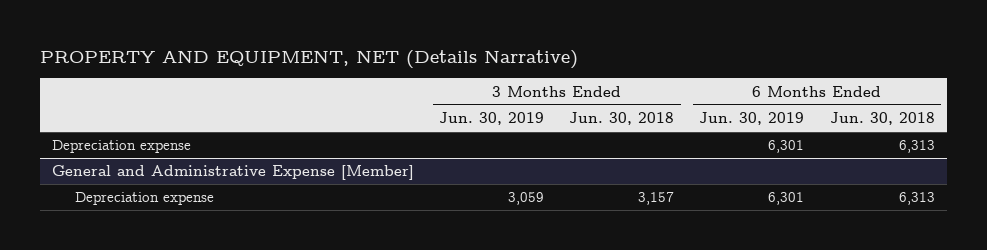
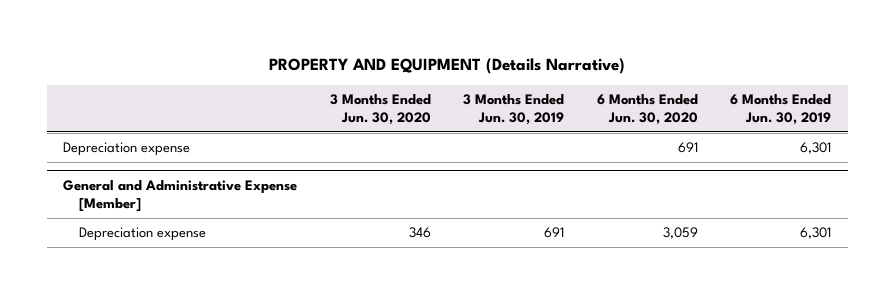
- PROPERTY AND EQUIPMENT, NET (Details Narrative)
+ PROPERTY AND EQUIPMENT (Details Narrative)
- | 3 Months Ended Jun. 30, 2019 | 3 Months Ended Jun. 30, 2018 | 6 Months Ended Jun. 30, 2019 | 6 Months Ended Jun. 30, 2018
+ | 3 Months Ended Jun. 30, 2020 | 3 Months Ended Jun. 30, 2019 | 6 Months Ended Jun. 30, 2020 | 6 Months Ended Jun. 30, 2019
@ General and Administrative Expense [Member]
- Depreciation expense | 3,059 | 3,157 | 6,301 | 6,313
+ Depreciation expense | 346 | 691 | 3,059 | 6,301

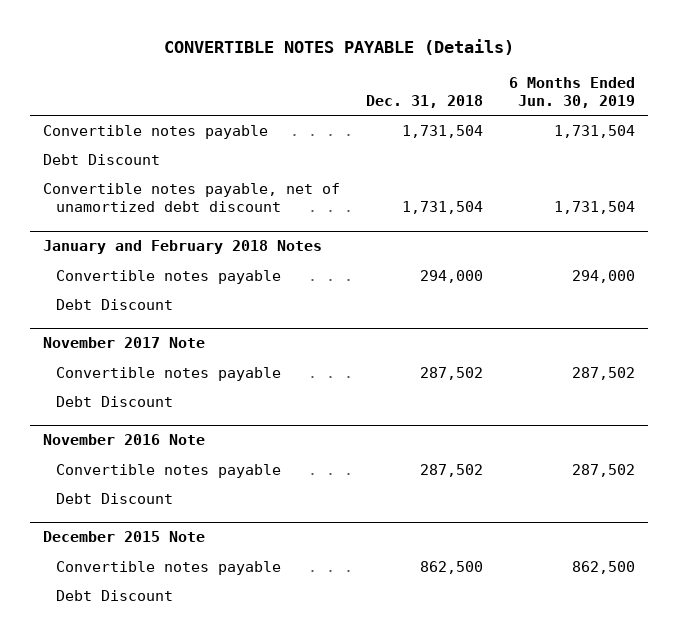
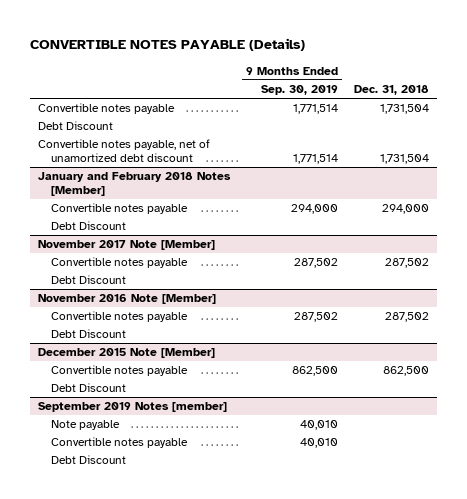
- | Dec. 31, 2018 | 6 Months Ended Jun. 30, 2019
+ | 9 Months Ended Sep. 30, 2019 | Dec. 31, 2018
- January and February 2018 Notes
+ January and February 2018 Notes [Member]
- November 2017 Note
+ November 2017 Note [Member]
- November 2016 Note
+ November 2016 Note [Member]
- December 2015 Note
+ December 2015 Note [Member]
+ September 2019 Notes [member]
+ Note payable | 40,010 |
+ Convertible notes payable | 40,010 |
+ Debt Discount

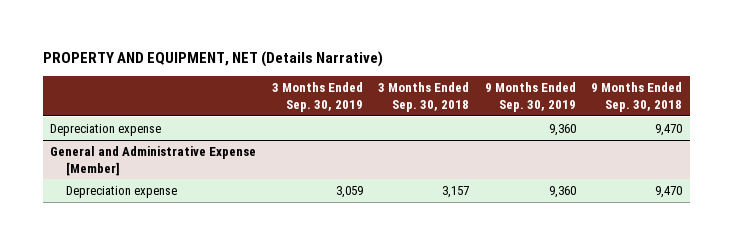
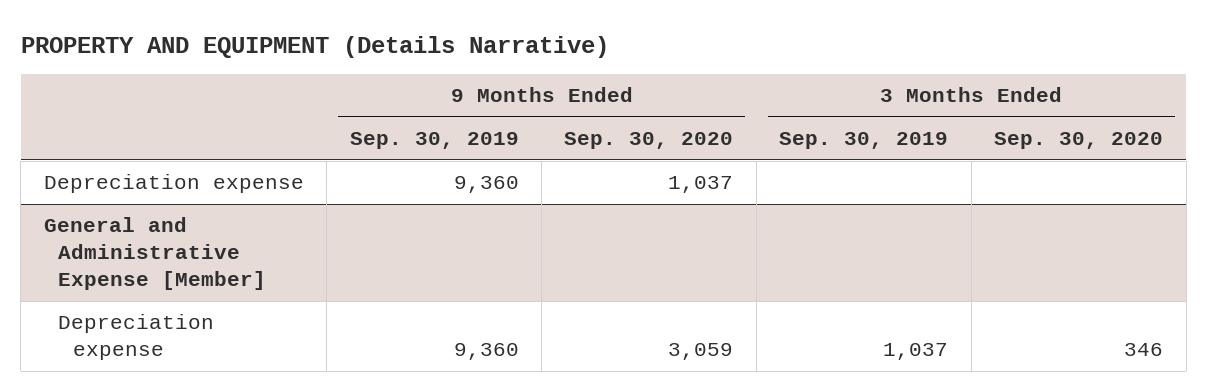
- PROPERTY AND EQUIPMENT, NET (Details Narrative)
+ PROPERTY AND EQUIPMENT (Details Narrative)
- | 3 Months Ended Sep. 30, 2019 | 3 Months Ended Sep. 30, 2018 | 9 Months Ended Sep. 30, 2019 | 9 Months Ended Sep. 30, 2018
+ | 9 Months Ended Sep. 30, 2019 | 9 Months Ended Sep. 30, 2020 | 3 Months Ended Sep. 30, 2019 | 3 Months Ended Sep. 30, 2020
@ General and Administrative Expense [Member]
- Depreciation expense | 3,059 | 3,157 | 9,360 | 9,470
+ Depreciation expense | 9,360 | 3,059 | 1,037 | 346

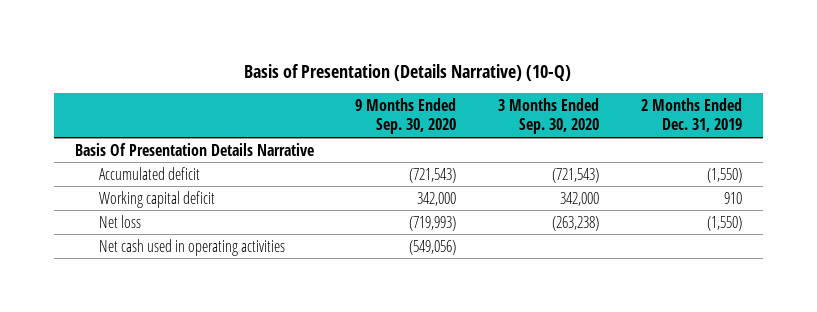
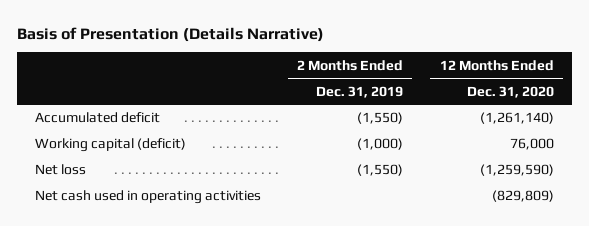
- Basis of Presentation (Details Narrative) (10-Q)
+ Basis of Presentation (Details Narrative)
- | 9 Months Ended Sep. 30, 2020 | 3 Months Ended Sep. 30, 2020 | 2 Months Ended Dec. 31, 2019
+ | 2 Months Ended Dec. 31, 2019 | 12 Months Ended Dec. 31, 2020
- Basis Of Presentation Details Narrative
- Working capital deficit | 342,000 | 342,000 | 910
+ Working capital (deficit) | (1,000) | 76,000

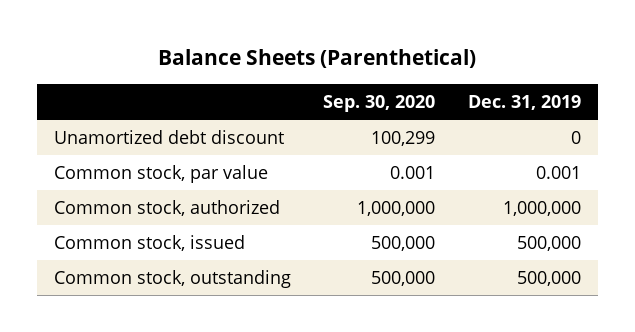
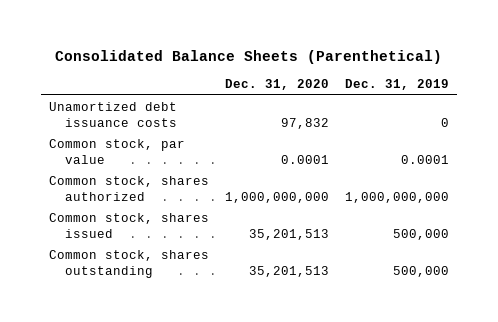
- Balance Sheets (Parenthetical)
+ Consolidated Balance Sheets (Parenthetical)
- | Sep. 30, 2020 | Dec. 31, 2019
+ | Dec. 31, 2020 | Dec. 31, 2019
- Unamortized debt discount | 100,299 | 0
- Common stock, par value | 0.001 | 0.001
- Common stock, authorized | 1,000,000 | 1,000,000
- Common stock, issued | 500,000 | 500,000
- Common stock, outstanding | 500,000 | 500,000
+ Unamortized debt issuance costs | 97,832 | 0
+ Common stock, par value | 0.0001 | 0.0001
+ Common stock, shares authorized | 1,000,000,000 | 1,000,000,000
+ Common stock, shares issued | 35,201,513 | 500,000
+ Common stock, shares outstanding | 35,201,513 | 500,000

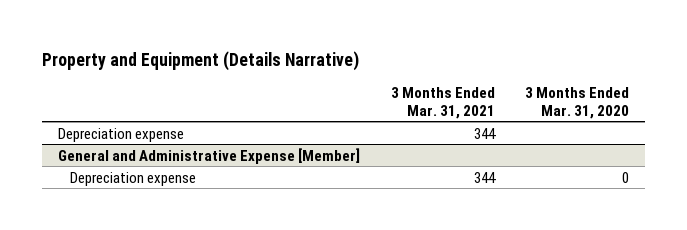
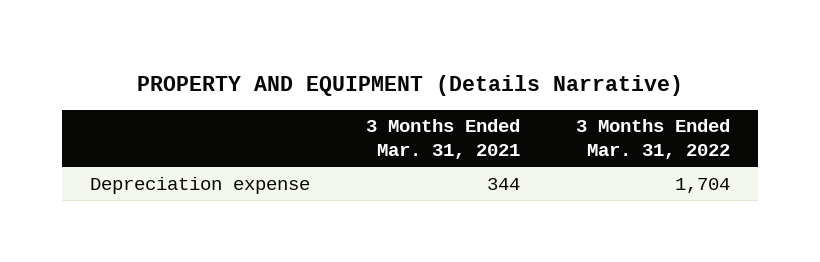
- Property and Equipment (Details Narrative)
+ PROPERTY AND EQUIPMENT (Details Narrative)
- | 3 Months Ended Mar. 31, 2021 | 3 Months Ended Mar. 31, 2020
+ | 3 Months Ended Mar. 31, 2021 | 3 Months Ended Mar. 31, 2022
- General and Administrative Expense [Member]
- Depreciation expense | 344 | 0

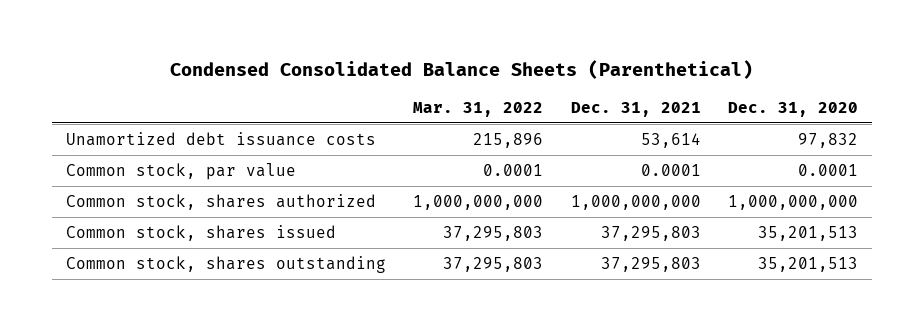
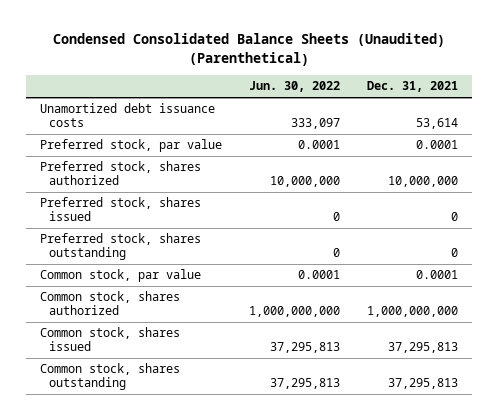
- Condensed Consolidated Balance Sheets (Parenthetical)
+ Condensed Consolidated Balance Sheets (Unaudited) (Parenthetical)
- | Mar. 31, 2022 | Dec. 31, 2021 | Dec. 31, 2020
+ | Jun. 30, 2022 | Dec. 31, 2021
+ Preferred stock, par value | 0.0001 | 0.0001
+ Preferred stock, shares authorized | 10,000,000 | 10,000,000
+ Preferred stock, shares issued | 0 | 0
+ Preferred stock, shares outstanding | 0 | 0
- Common stock, shares issued | 37,295,803 | 37,295,803 | 35,201,513
- Common stock, shares outstanding | 37,295,803 | 37,295,803 | 35,201,513
+ Common stock, shares issued | 37,295,813 | 37,295,813
+ Common stock, shares outstanding | 37,295,813 | 37,295,813

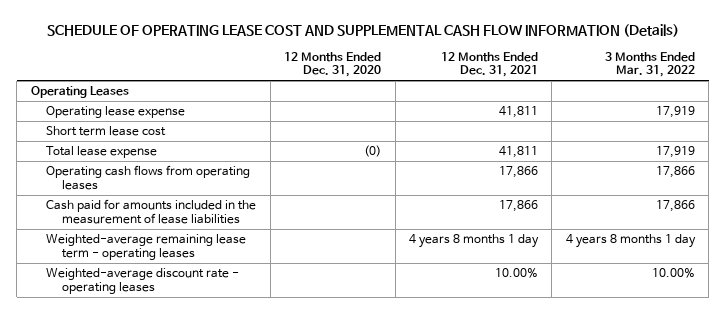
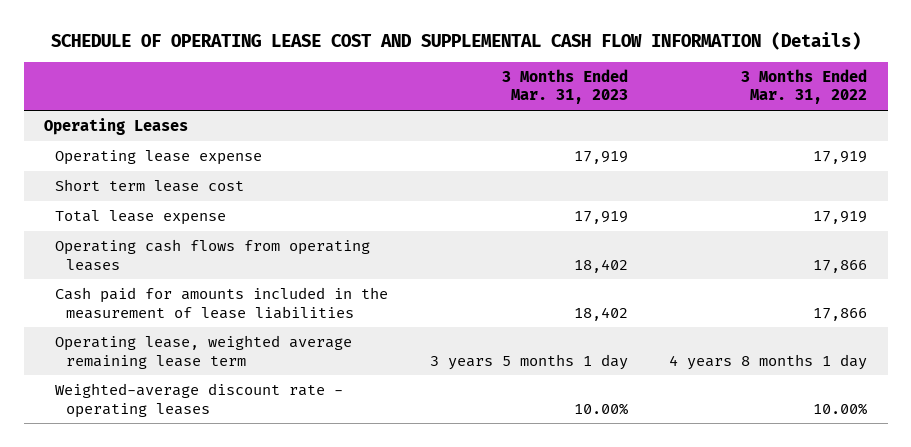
- | 12 Months Ended Dec. 31, 2020 | 12 Months Ended Dec. 31, 2021 | 3 Months Ended Mar. 31, 2022
+ | 3 Months Ended Mar. 31, 2023 | 3 Months Ended Mar. 31, 2022
- Weighted-average remaining lease term - operating leases | | 4 years 8 months 1 day | 4 years 8 months 1 day
+ Operating lease, weighted average remaining lease term | 3 years 5 months 1 day | 4 years 8 months 1 day

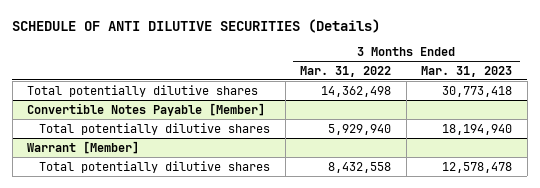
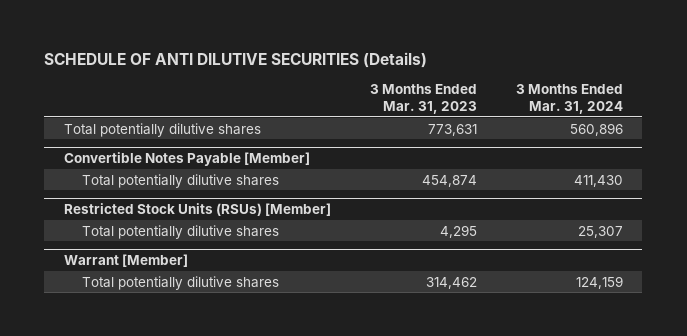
- | 3 Months Ended Mar. 31, 2022 | 3 Months Ended Mar. 31, 2023
+ | 3 Months Ended Mar. 31, 2023 | 3 Months Ended Mar. 31, 2024
- Total potentially dilutive shares | 14,362,498 | 30,773,418
+ Total potentially dilutive shares | 773,631 | 560,896
@ Convertible Notes Payable [Member]
- Total potentially dilutive shares | 5,929,940 | 18,194,940
+ Total potentially dilutive shares | 454,874 | 411,430
+ Restricted Stock Units (RSUs) [Member]
+ Total potentially dilutive shares | 4,295 | 25,307
@ Warrant [Member]
- Total potentially dilutive shares | 8,432,558 | 12,578,478
+ Total potentially dilutive shares | 314,462 | 124,159

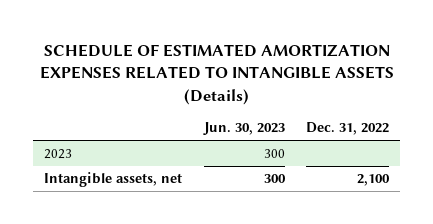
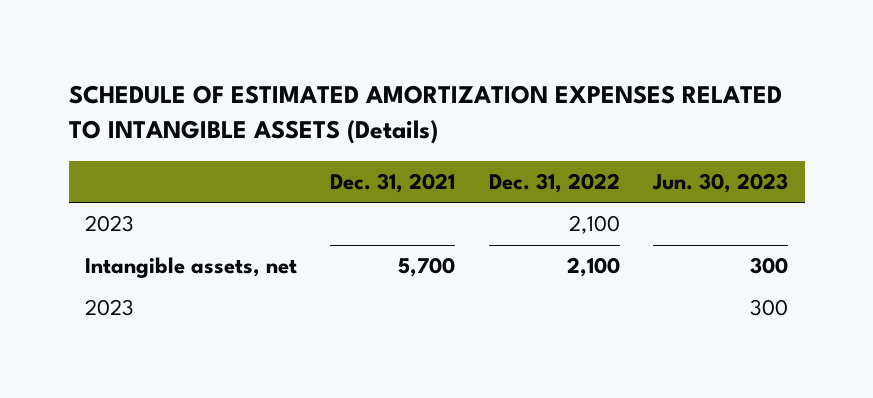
- | Jun. 30, 2023 | Dec. 31, 2022
+ | Dec. 31, 2021 | Dec. 31, 2022 | Jun. 30, 2023
+ 2023 | | 2,100 |
moved down: 2023 | | | 300

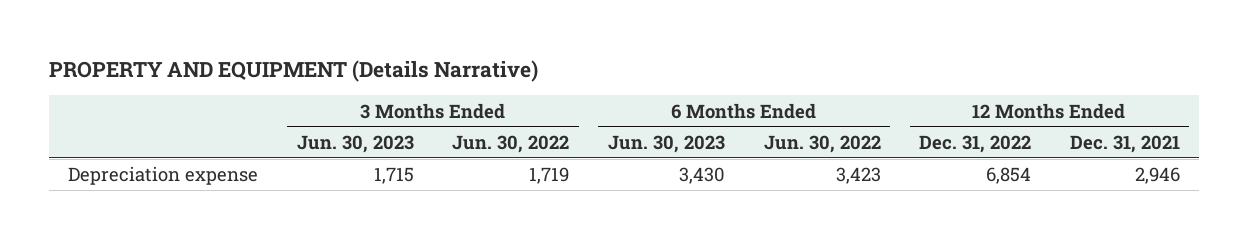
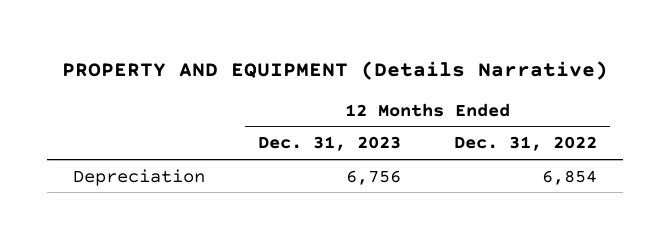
- | 3 Months Ended Jun. 30, 2023 | 3 Months Ended Jun. 30, 2022 | 6 Months Ended Jun. 30, 2023 | 6 Months Ended Jun. 30, 2022 | 12 Months Ended Dec. 31, 2022 | 12 Months Ended Dec. 31, 2021
+ | 12 Months Ended Dec. 31, 2023 | 12 Months Ended Dec. 31, 2022
- Depreciation expense | 1,715 | 1,719 | 3,430 | 3,423 | 6,854 | 2,946
+ Depreciation | 6,756 | 6,854

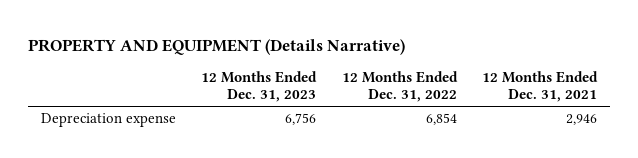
- | 12 Months Ended Dec. 31, 2023 | 12 Months Ended Dec. 31, 2022
+ | 12 Months Ended Dec. 31, 2023 | 12 Months Ended Dec. 31, 2022 | 12 Months Ended Dec. 31, 2021
- Depreciation | 6,756 | 6,854
+ Depreciation expense | 6,756 | 6,854 | 2,946

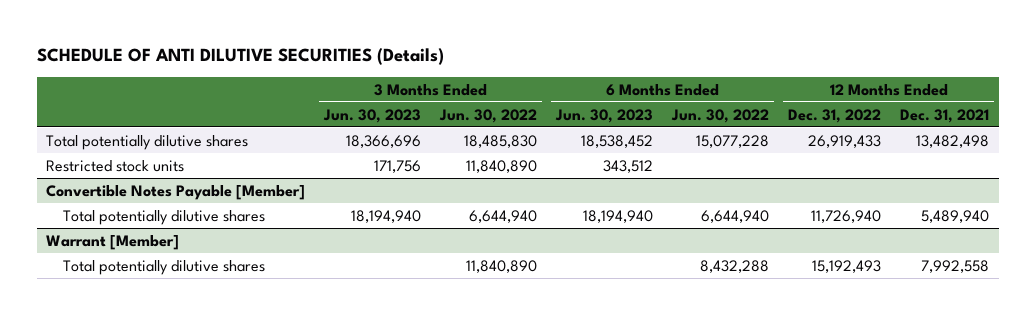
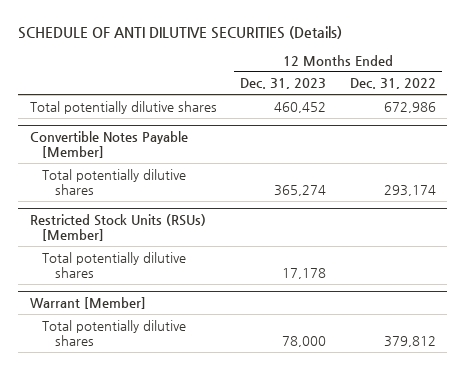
- | 3 Months Ended Jun. 30, 2023 | 3 Months Ended Jun. 30, 2022 | 6 Months Ended Jun. 30, 2023 | 6 Months Ended Jun. 30, 2022 | 12 Months Ended Dec. 31, 2022 | 12 Months Ended Dec. 31, 2021
+ | 12 Months Ended Dec. 31, 2023 | 12 Months Ended Dec. 31, 2022
- Total potentially dilutive shares | 18,366,696 | 18,485,830 | 18,538,452 | 15,077,228 | 26,919,433 | 13,482,498
- Restricted stock units | 171,756 | 11,840,890 | 343,512 | | |
+ Total potentially dilutive shares | 460,452 | 672,986
@ Convertible Notes Payable [Member]
- Total potentially dilutive shares | 18,194,940 | 6,644,940 | 18,194,940 | 6,644,940 | 11,726,940 | 5,489,940
+ Total potentially dilutive shares | 365,274 | 293,174
+ Restricted Stock Units (RSUs) [Member]
+ Total potentially dilutive shares | 17,178 |
@ Warrant [Member]
- Total potentially dilutive shares | | 11,840,890 | | 8,432,288 | 15,192,493 | 7,992,558
+ Total potentially dilutive shares | 78,000 | 379,812

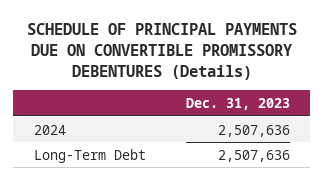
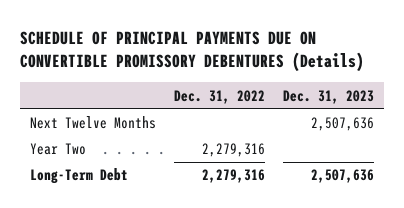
- | Dec. 31, 2023
+ | Dec. 31, 2022 | Dec. 31, 2023
- 2024 | 2,507,636
+ Next Twelve Months | | 2,507,636
+ Year Two | 2,279,316 |

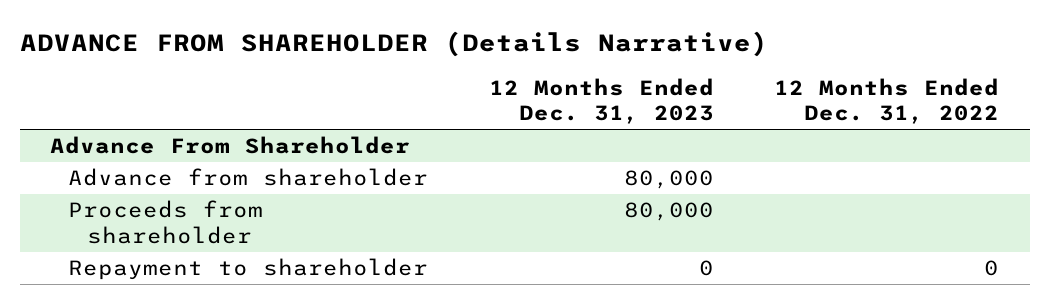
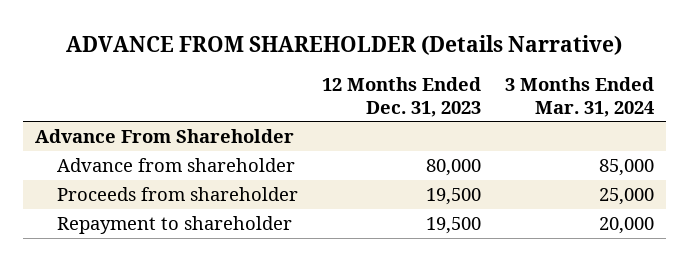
- | 12 Months Ended Dec. 31, 2023 | 12 Months Ended Dec. 31, 2022
+ | 12 Months Ended Dec. 31, 2023 | 3 Months Ended Mar. 31, 2024
- Proceeds from shareholder | 80,000 |
- Repayment to shareholder | 0 | 0
+ Proceeds from shareholder | 19,500 | 25,000
+ Repayment to shareholder | 19,500 | 20,000

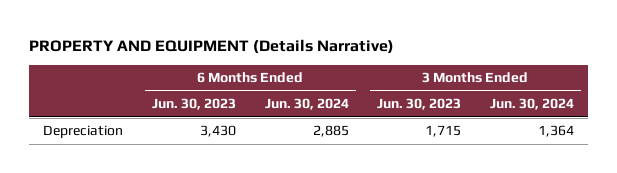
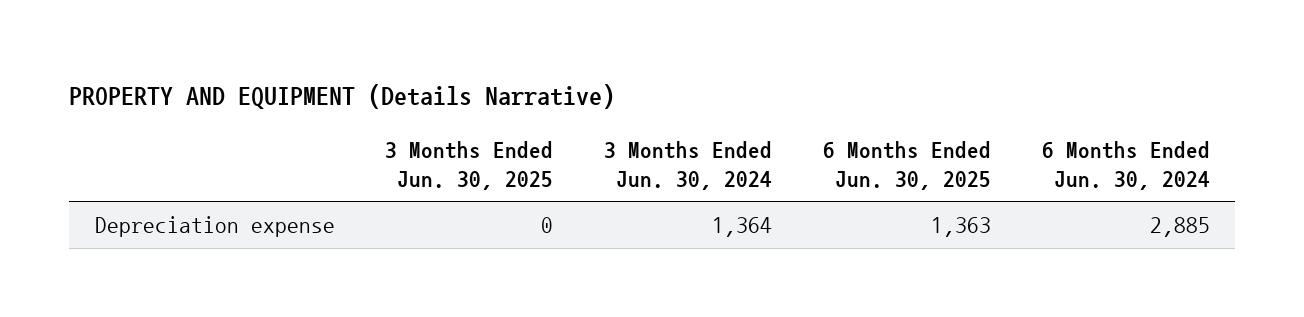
- | 6 Months Ended Jun. 30, 2023 | 6 Months Ended Jun. 30, 2024 | 3 Months Ended Jun. 30, 2023 | 3 Months Ended Jun. 30, 2024
+ | 3 Months Ended Jun. 30, 2025 | 3 Months Ended Jun. 30, 2024 | 6 Months Ended Jun. 30, 2025 | 6 Months Ended Jun. 30, 2024
- Depreciation | 3,430 | 2,885 | 1,715 | 1,364
+ Depreciation expense | 0 | 1,364 | 1,363 | 2,885

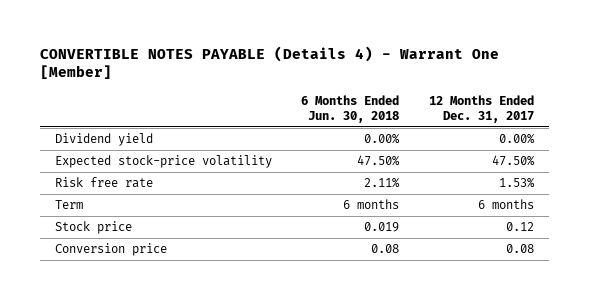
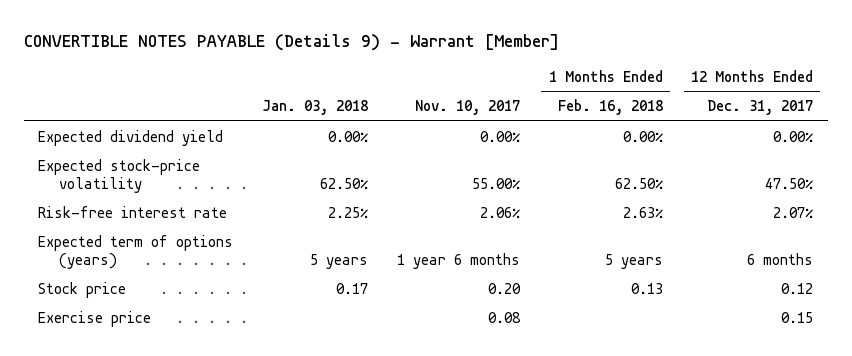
- CONVERTIBLE NOTES PAYABLE (Details 4) - Warrant One [Member]
+ CONVERTIBLE NOTES PAYABLE (Details 9) - Warrant [Member]
- | 6 Months Ended Jun. 30, 2018 | 12 Months Ended Dec. 31, 2017
+ | Jan. 03, 2018 | Nov. 10, 2017 | 1 Months Ended Feb. 16, 2018 | 12 Months Ended Dec. 31, 2017
- Dividend yield | 0.00% | 0.00%
+ Expected dividend yield | 0.00% | 0.00% | 0.00% | 0.00%
- Risk free rate | 2.11% | 1.53%
- Term | 6 months | 6 months
+ Risk-free interest rate | 2.25% | 2.06% | 2.63% | 2.07%
+ Expected term of options (years) | 5 years | 1 year 6 months | 5 years | 6 months
- Conversion price | 0.08 | 0.08
+ Exercise price | | 0.08 | | 0.15

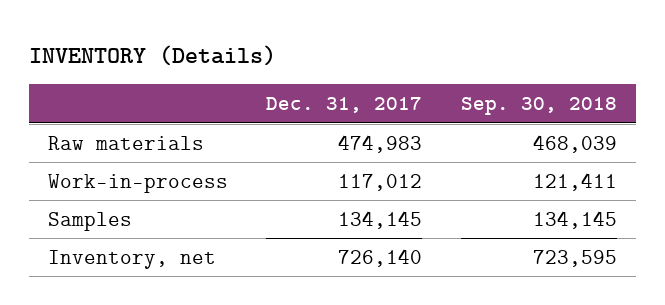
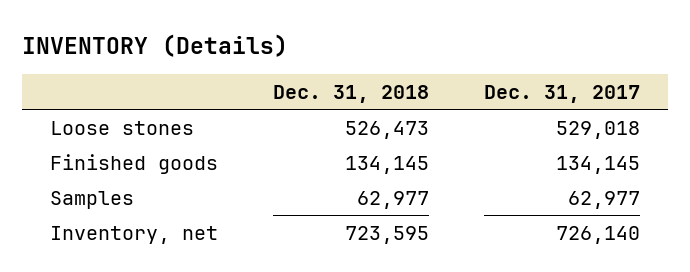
- | Dec. 31, 2017 | Sep. 30, 2018
+ | Dec. 31, 2018 | Dec. 31, 2017
- Raw materials | 474,983 | 468,039
- Work-in-process | 117,012 | 121,411
- Samples | 134,145 | 134,145
+ Loose stones | 526,473 | 529,018
+ Finished goods | 134,145 | 134,145
+ Samples | 62,977 | 62,977

